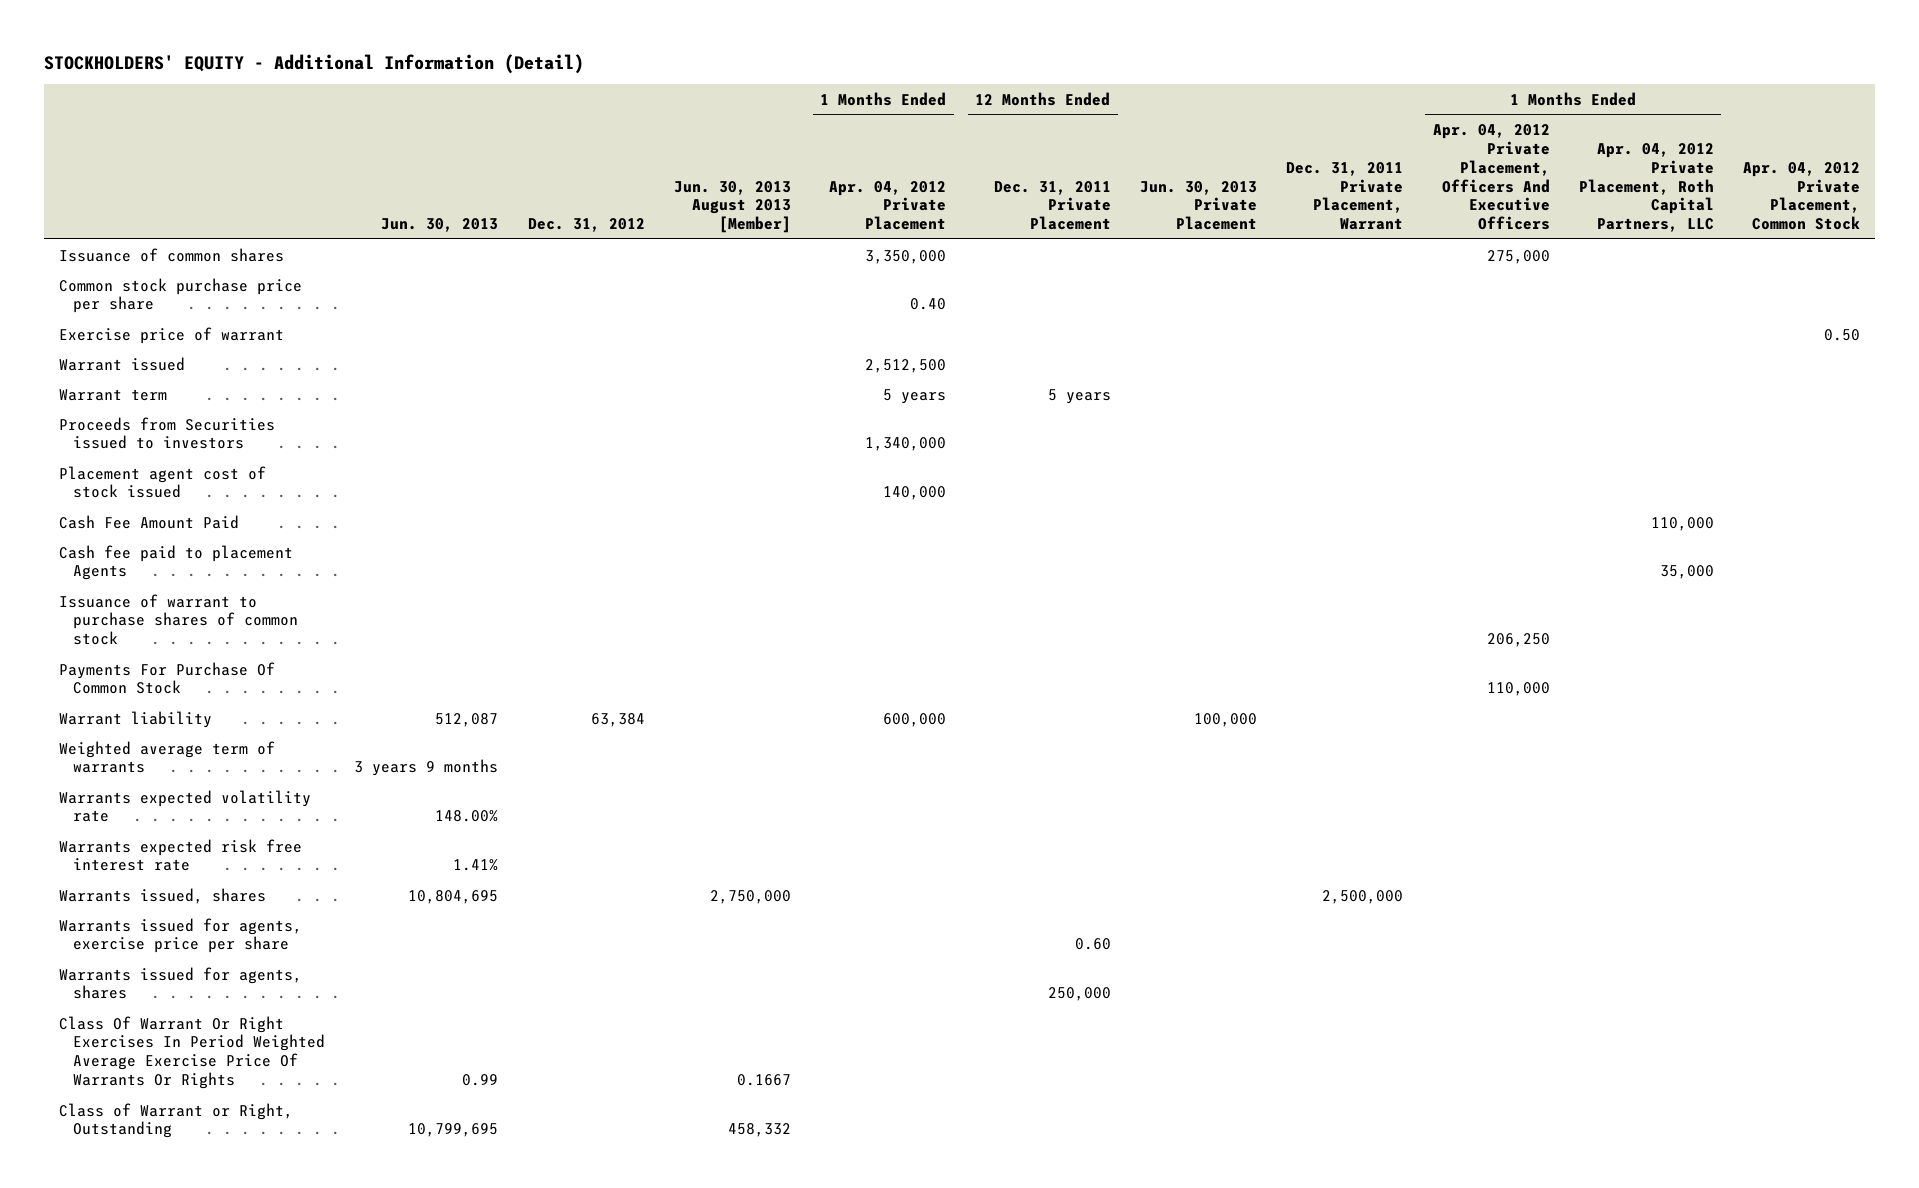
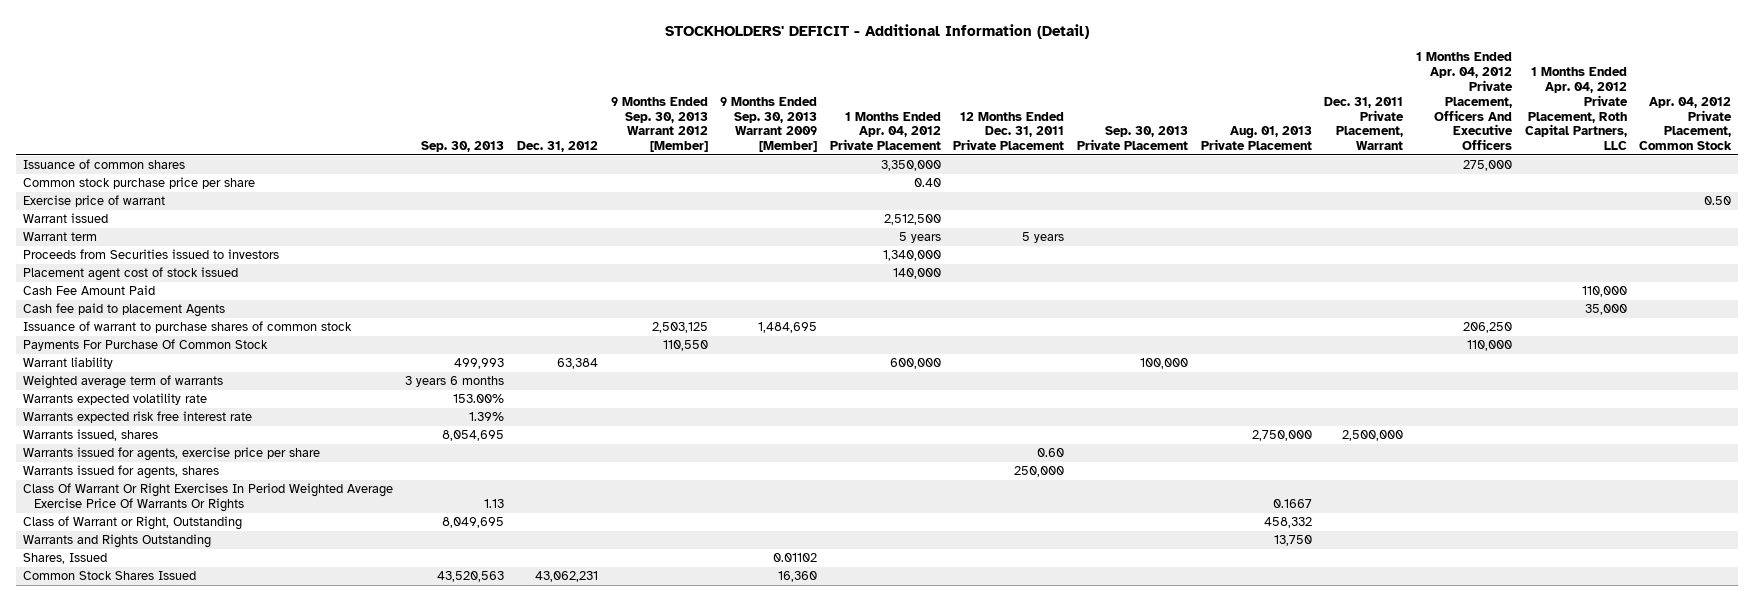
- STOCKHOLDERS' EQUITY - Additional Information (Detail)
+ STOCKHOLDERS' DEFICIT - Additional Information (Detail)
- | Jun. 30, 2013 | Dec. 31, 2012 | Jun. 30, 2013 August 2013 [Member] | 1 Months Ended Apr. 04, 2012 Private Placement | 12 Months Ended Dec. 31, 2011 Private Placement | Jun. 30, 2013 Private Placement | Dec. 31, 2011 Private Placement, Warrant | 1 Months Ended Apr. 04, 2012 Private Placement, Officers And Executive Officers | 1 Months Ended Apr. 04, 2012 Private Placement, Roth Capital Partners, LLC | Apr. 04, 2012 Private Placement, Common Stock
+ | Sep. 30, 2013 | Dec. 31, 2012 | 9 Months Ended Sep. 30, 2013 Warrant 2012 [Member] | 9 Months Ended Sep. 30, 2013 Warrant 2009 [Member] | 1 Months Ended Apr. 04, 2012 Private Placement | 12 Months Ended Dec. 31, 2011 Private Placement | Sep. 30, 2013 Private Placement | Aug. 01, 2013 Private Placement | Dec. 31, 2011 Private Placement, Warrant | 1 Months Ended Apr. 04, 2012 Private Placement, Officers And Executive Officers | 1 Months Ended Apr. 04, 2012 Private Placement, Roth Capital Partners, LLC | Apr. 04, 2012 Private Placement, Common Stock
+ Warrants and Rights Outstanding | | | | | | | | 13,750 | | | |
+ Shares, Issued | | | | 0.01102 | | | | | | | |
+ Common Stock Shares Issued | 43,520,563 | 43,062,231 | | 16,360 | | | | | | | |

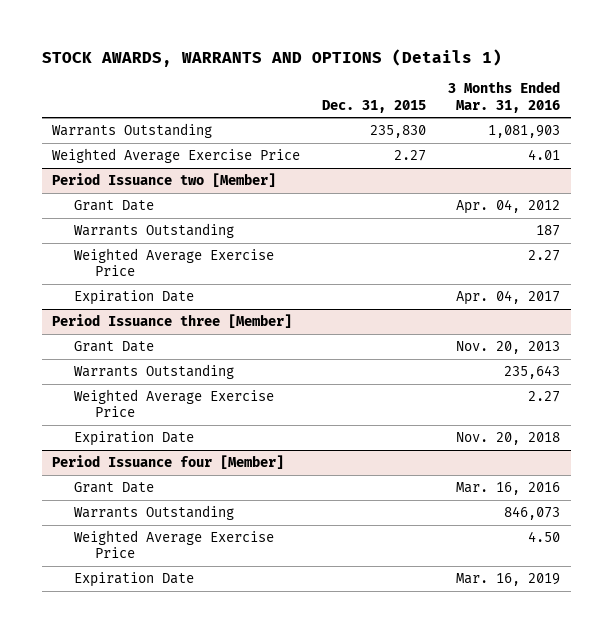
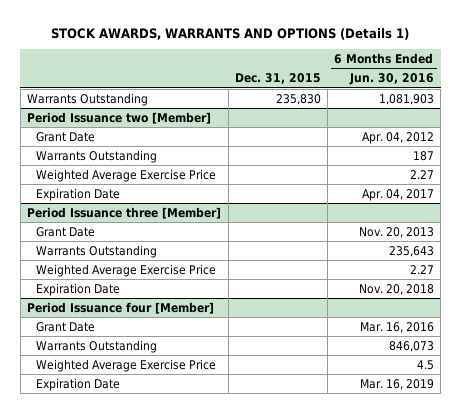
- | Dec. 31, 2015 | 3 Months Ended Mar. 31, 2016
+ | Dec. 31, 2015 | 6 Months Ended Jun. 30, 2016
- Weighted Average Exercise Price | 2.27 | 4.01

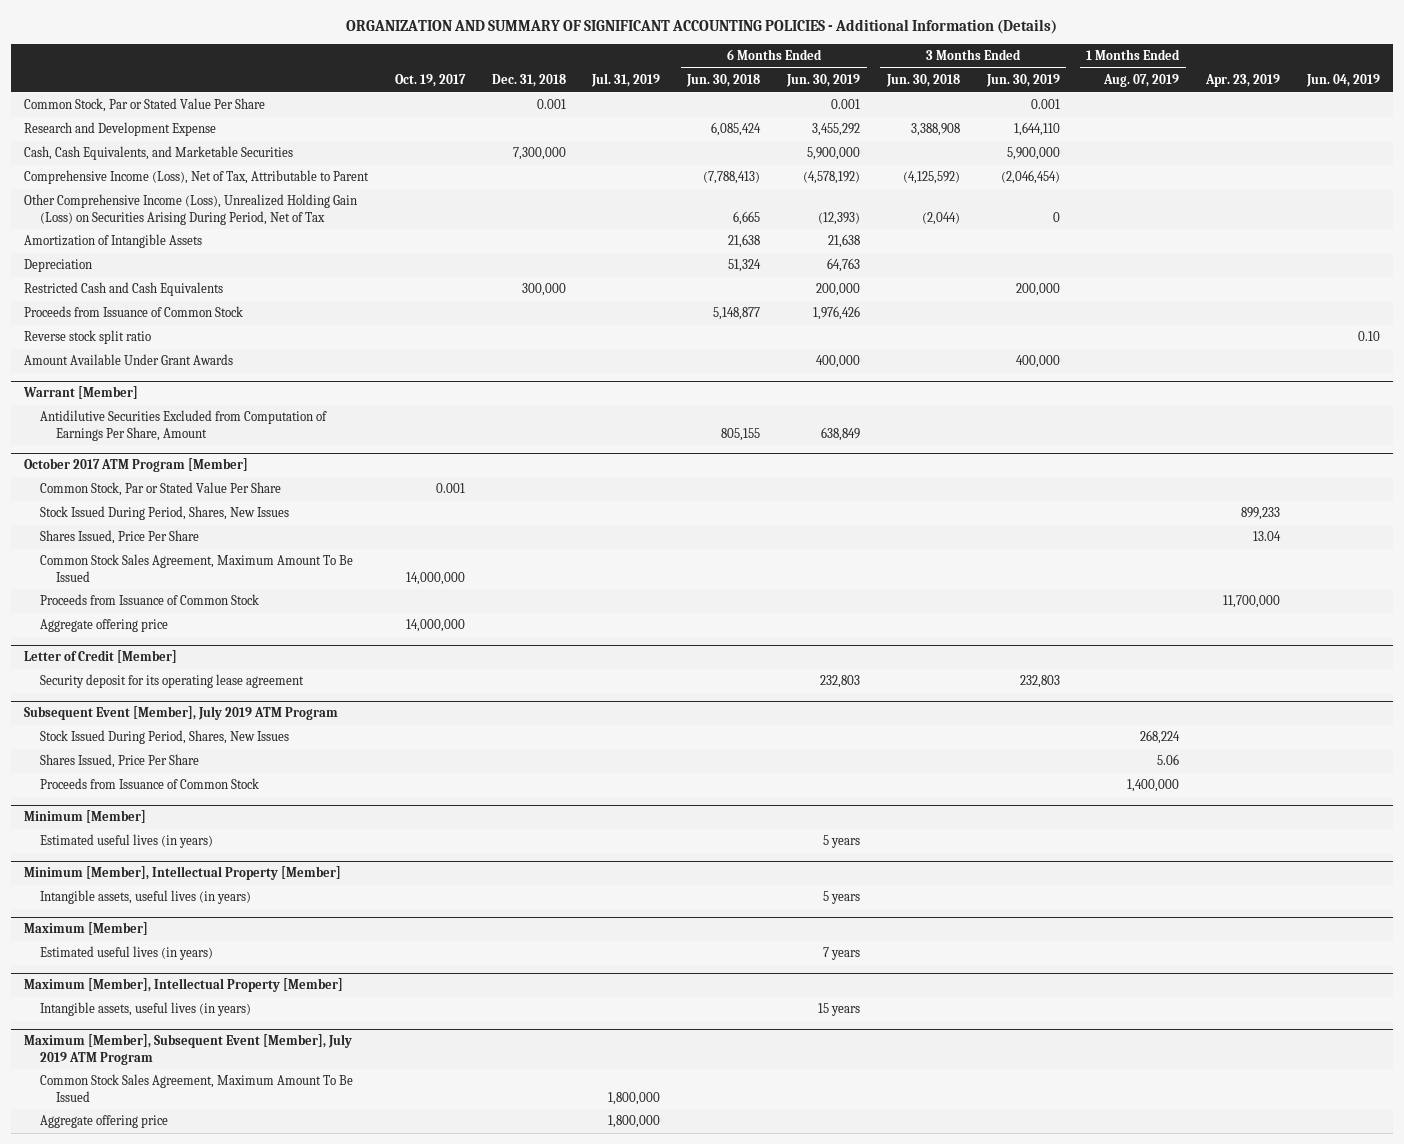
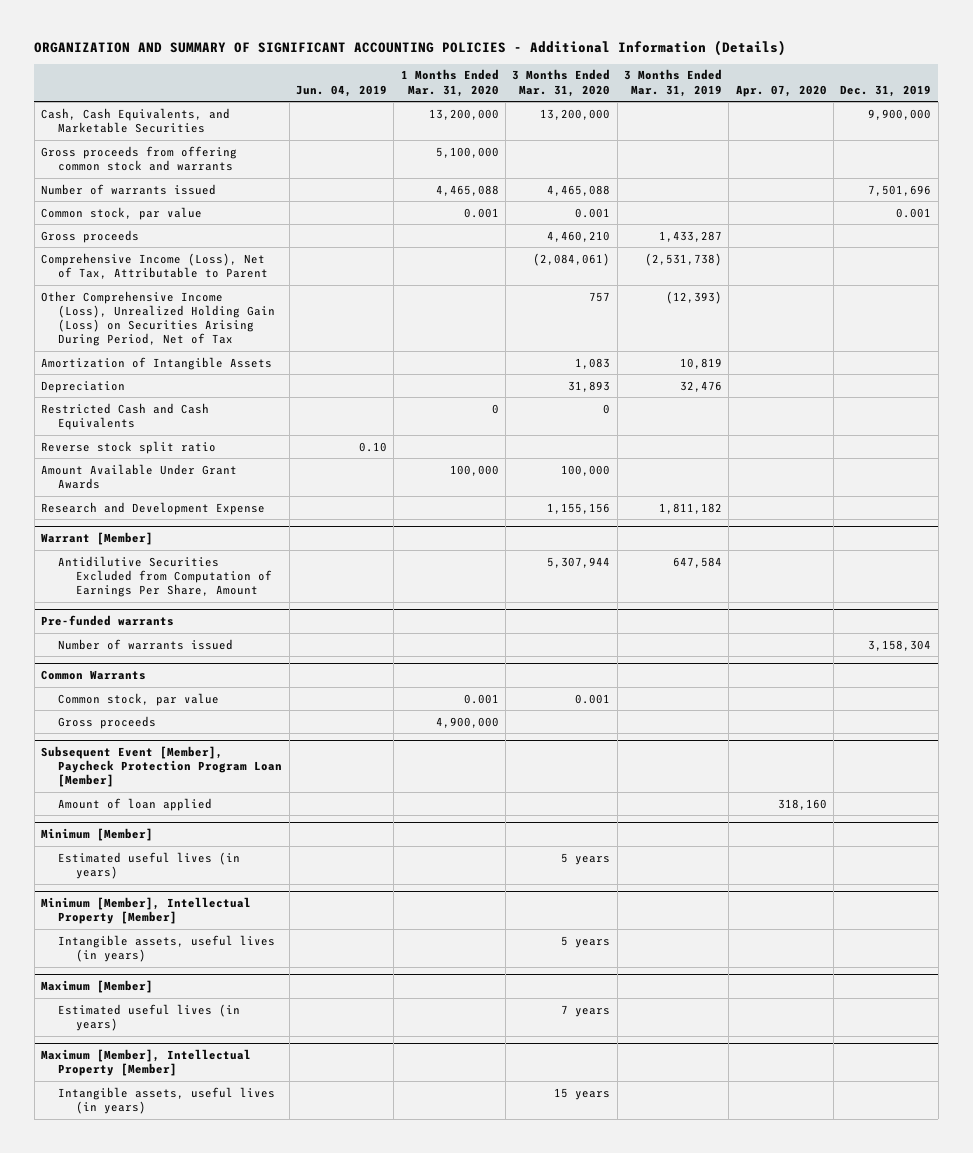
- | Oct. 19, 2017 | Dec. 31, 2018 | Jul. 31, 2019 | 6 Months Ended Jun. 30, 2018 | 6 Months Ended Jun. 30, 2019 | 3 Months Ended Jun. 30, 2018 | 3 Months Ended Jun. 30, 2019 | 1 Months Ended Aug. 07, 2019 | Apr. 23, 2019 | Jun. 04, 2019
+ | Jun. 04, 2019 | 1 Months Ended Mar. 31, 2020 | 3 Months Ended Mar. 31, 2020 | 3 Months Ended Mar. 31, 2019 | Apr. 07, 2020 | Dec. 31, 2019
- Common Stock, Par or Stated Value Per Share | | 0.001 | | | 0.001 | | 0.001 | | |
+ Gross proceeds from offering common stock and warrants | | 5,100,000 | | | |
+ Number of warrants issued | | 4,465,088 | 4,465,088 | | | 7,501,696
+ Common stock, par value | | 0.001 | 0.001 | | | 0.001
+ Gross proceeds | | | 4,460,210 | 1,433,287 | |
- Proceeds from Issuance of Common Stock | | | | 5,148,877 | 1,976,426 | | | | |
moved down: Research and Development Expense | | | 1,155,156 | 1,811,182 | |
- October 2017 ATM Program [Member]
- Common Stock, Par or Stated Value Per Share | 0.001 | | | | | | | | |
- Stock Issued During Period, Shares, New Issues | | | | | | | | | 899,233 |
- Shares Issued, Price Per Share | | | | | | | | | 13.04 |
- Common Stock Sales Agreement, Maximum Amount To Be Issued | 14,000,000 | | | | | | | | |
- Proceeds from Issuance of Common Stock | | | | | | | | | 11,700,000 |
- Aggregate offering price | 14,000,000 | | | | | | | | |
- Letter of Credit [Member]
- Security deposit for its operating lease agreement | | | | | 232,803 | | 232,803 | | |
- Subsequent Event [Member], July 2019 ATM Program
- Stock Issued During Period, Shares, New Issues | | | | | | | | 268,224 | |
- Shares Issued, Price Per Share | | | | | | | | 5.06 | |
- Proceeds from Issuance of Common Stock | | | | | | | | 1,400,000 | |
+ Pre-funded warrants
+ Number of warrants issued | | | | | | 3,158,304
+ Common Warrants
+ Common stock, par value | | 0.001 | 0.001 | | |
+ Gross proceeds | | 4,900,000 | | | |
+ Subsequent Event [Member], Paycheck Protection Program Loan [Member]
+ Amount of loan applied | | | | | 318,160 |
- Maximum [Member], Subsequent Event [Member], July 2019 ATM Program
- Common Stock Sales Agreement, Maximum Amount To Be Issued | | | 1,800,000 | | | | | | |
- Aggregate offering price | | | 1,800,000 | | | | | | |

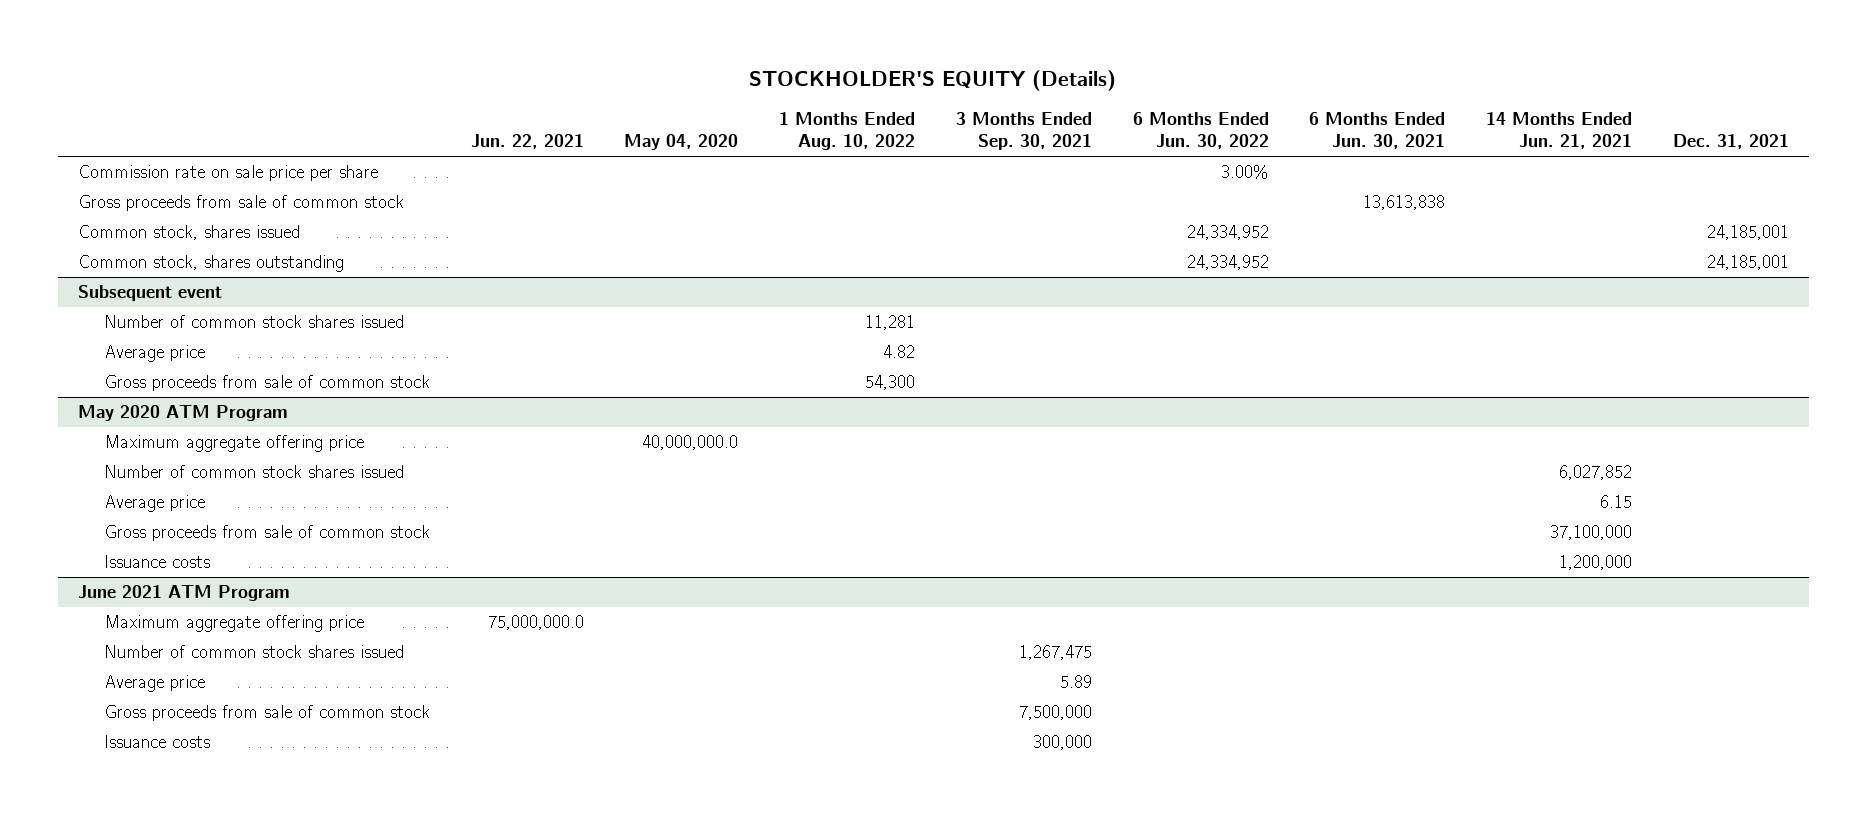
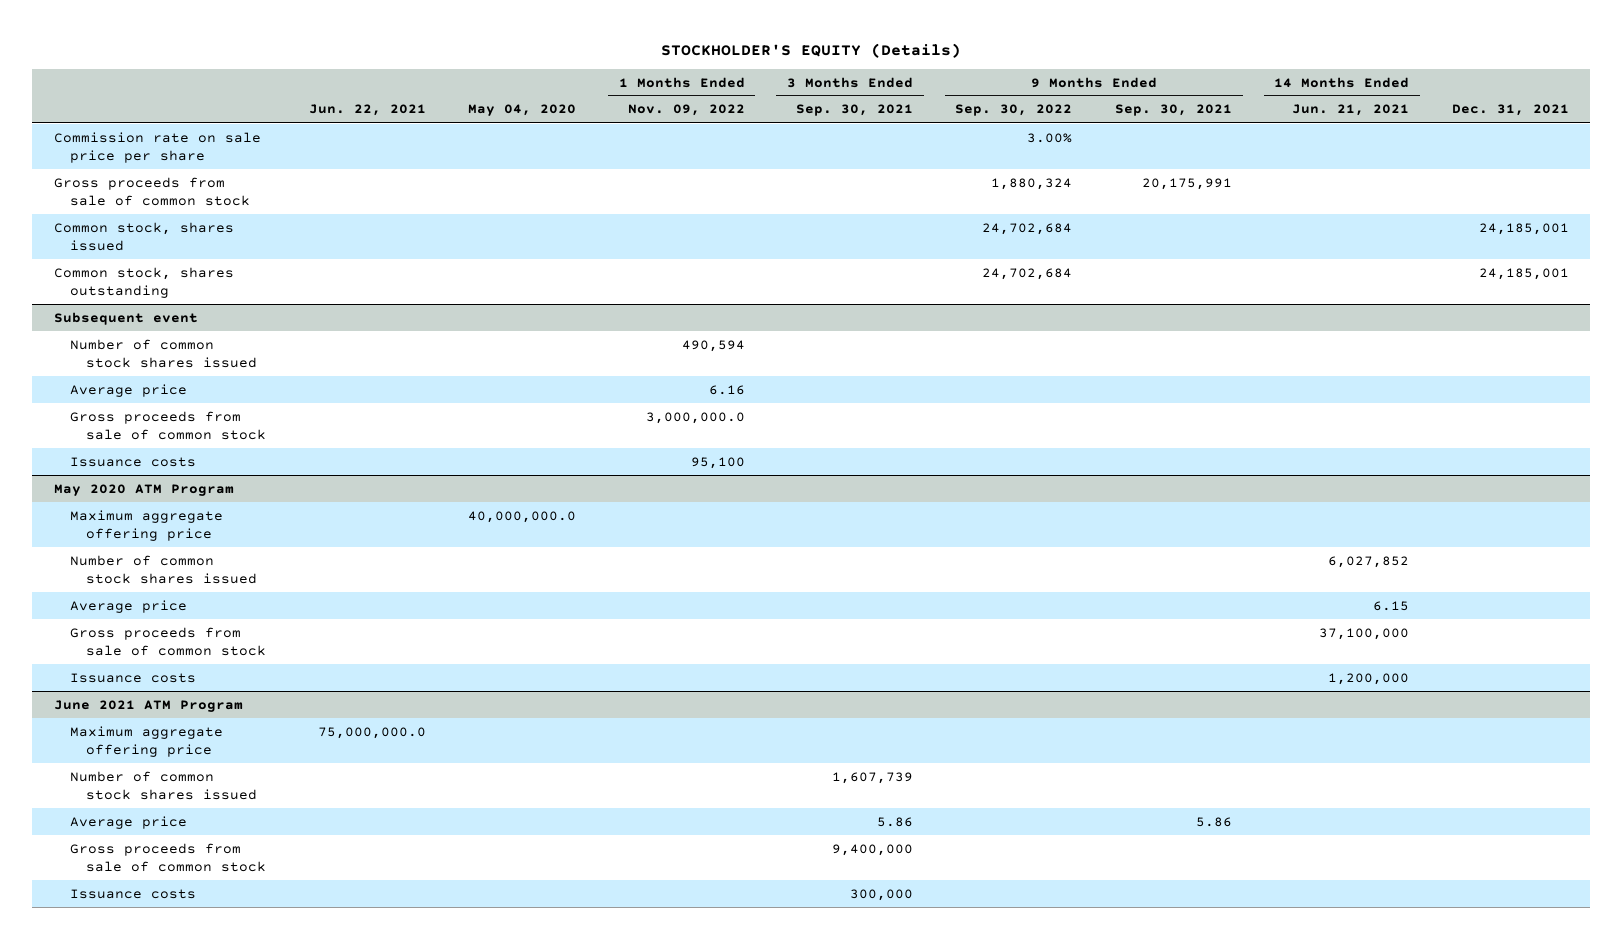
- | Jun. 22, 2021 | May 04, 2020 | 1 Months Ended Aug. 10, 2022 | 3 Months Ended Sep. 30, 2021 | 6 Months Ended Jun. 30, 2022 | 6 Months Ended Jun. 30, 2021 | 14 Months Ended Jun. 21, 2021 | Dec. 31, 2021
+ | Jun. 22, 2021 | May 04, 2020 | 1 Months Ended Nov. 09, 2022 | 3 Months Ended Sep. 30, 2021 | 9 Months Ended Sep. 30, 2022 | 9 Months Ended Sep. 30, 2021 | 14 Months Ended Jun. 21, 2021 | Dec. 31, 2021
@ Subsequent event
+ Issuance costs | | | 95,100 | | | | |
@ June 2021 ATM Program
- Number of common stock shares issued | | | | 1,267,475 | | | |
- Average price | | | | 5.89 | | | |
- Gross proceeds from sale of common stock | | | | 7,500,000 | | | |
+ Number of common stock shares issued | | | | 1,607,739 | | | |
+ Average price | | | | 5.86 | | 5.86 | |
+ Gross proceeds from sale of common stock | | | | 9,400,000 | | | |

